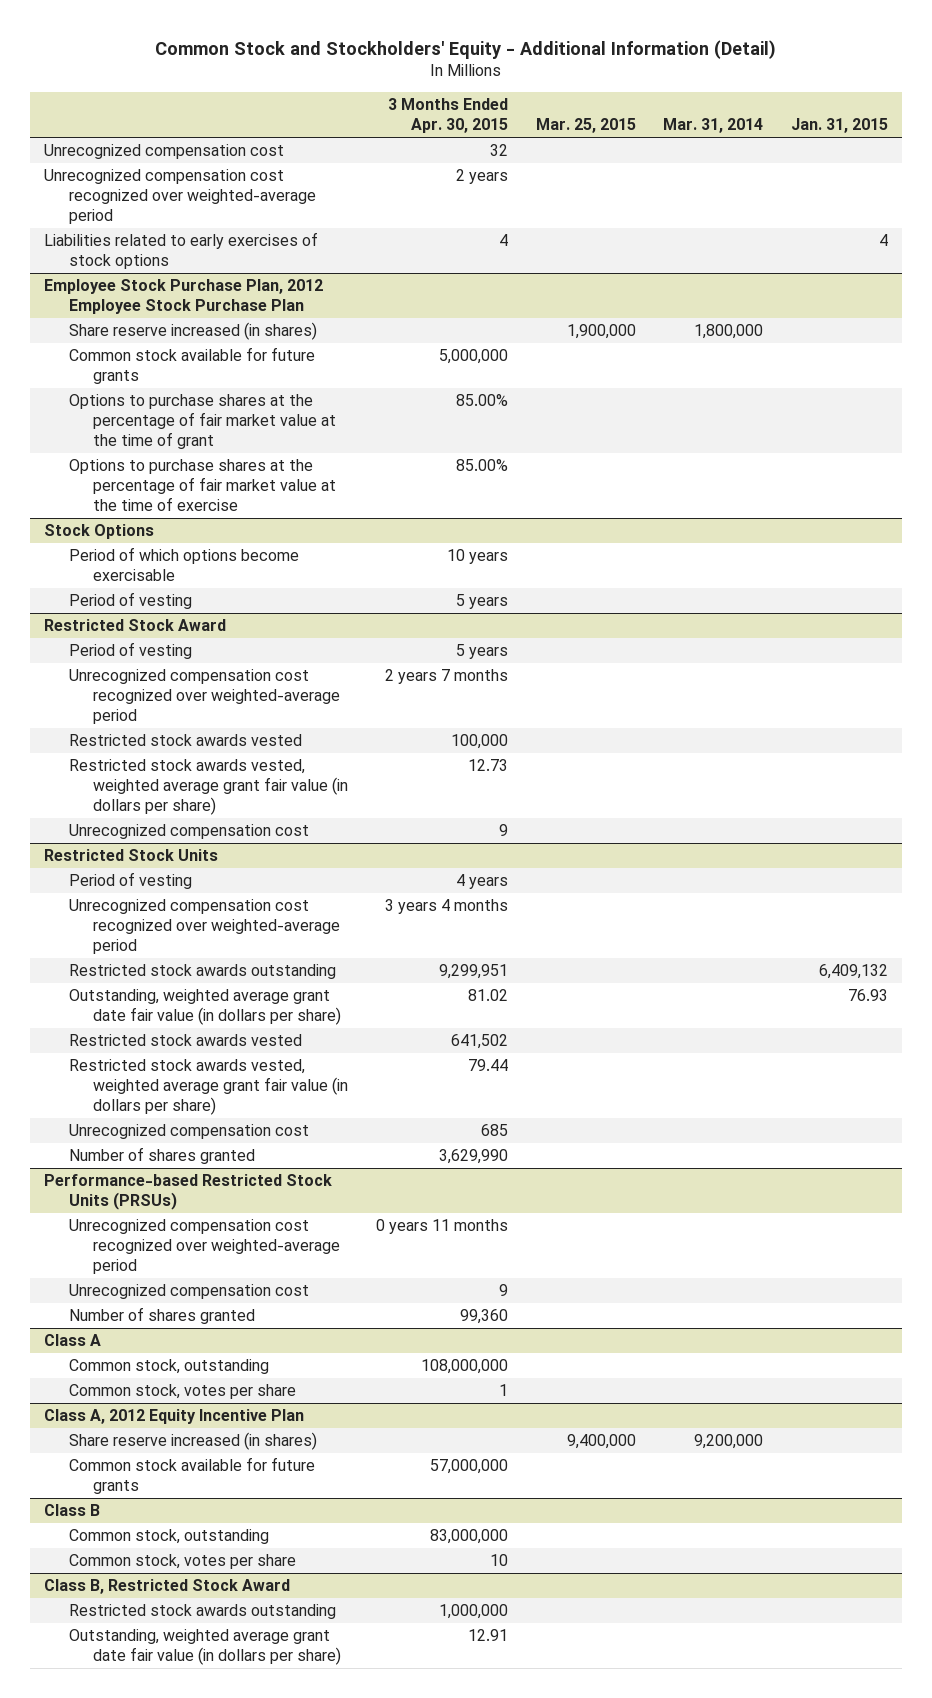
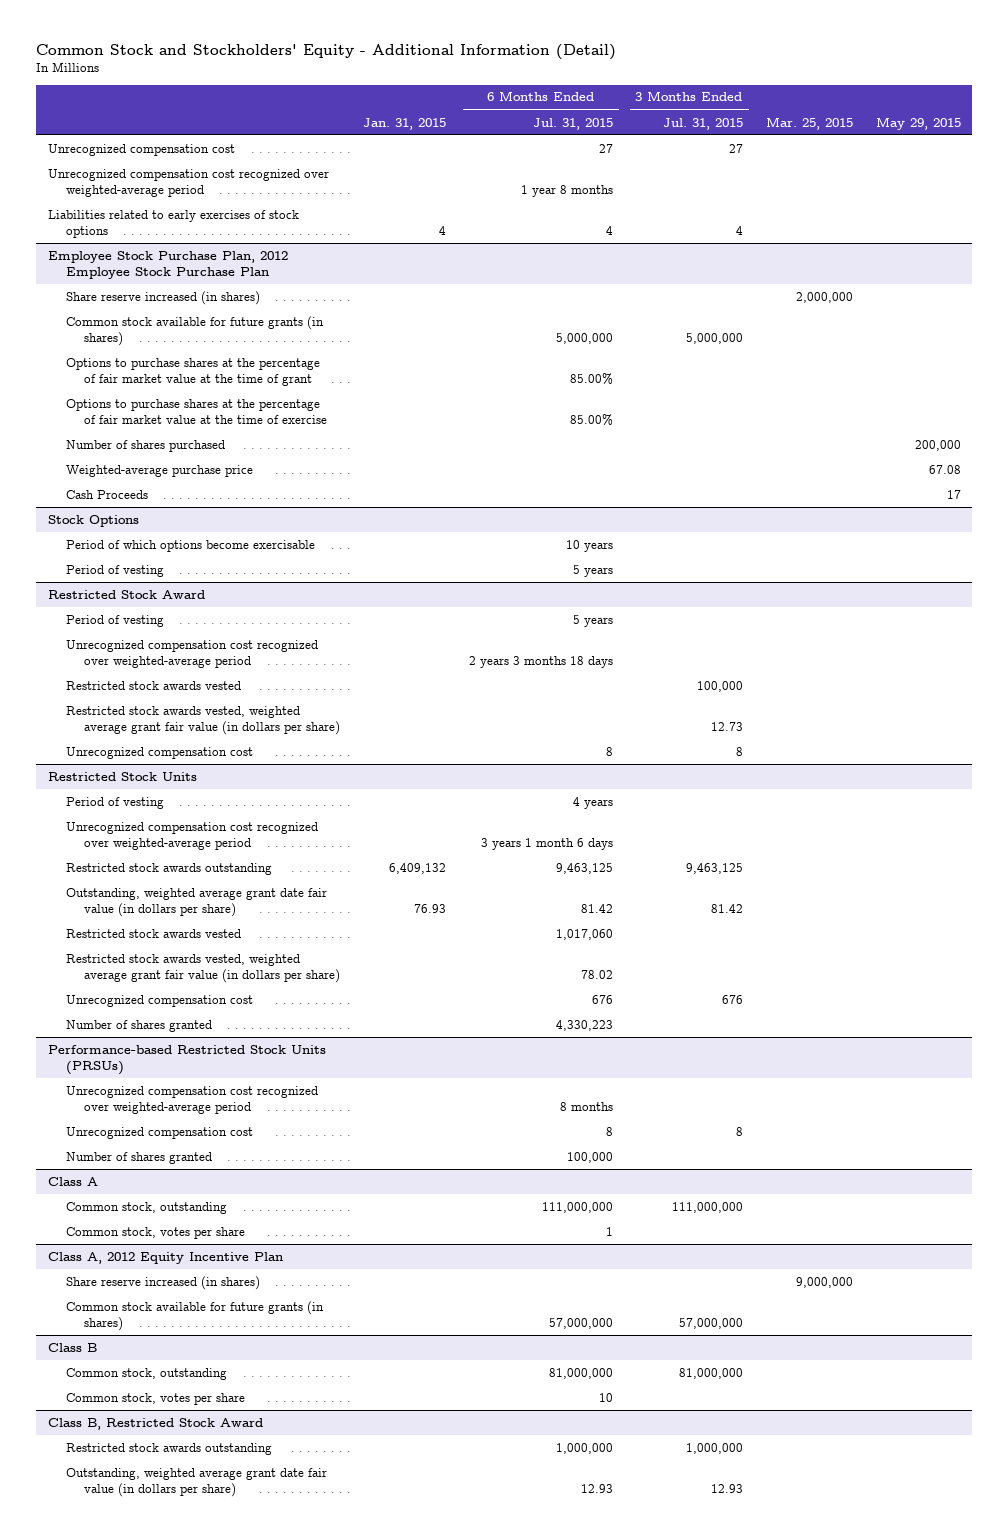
- | 3 Months Ended Apr. 30, 2015 | Mar. 25, 2015 | Mar. 31, 2014 | Jan. 31, 2015
+ | Jan. 31, 2015 | 6 Months Ended Jul. 31, 2015 | 3 Months Ended Jul. 31, 2015 | Mar. 25, 2015 | May 29, 2015
@ Employee Stock Purchase Plan, 2012 Employee Stock Purchase Plan
- Share reserve increased (in shares) | | 1,900,000 | 1,800,000 |
- Common stock available for future grants | 5,000,000 | | |
+ Share reserve increased (in shares) | | | | 2,000,000 |
+ Common stock available for future grants (in shares) | | 5,000,000 | 5,000,000 | |
+ Number of shares purchased | | | | | 200,000
+ Weighted-average purchase price | | | | | 67.08
+ Cash Proceeds | | | | | 17
@ Class A, 2012 Equity Incentive Plan
- Share reserve increased (in shares) | | 9,400,000 | 9,200,000 |
- Common stock available for future grants | 57,000,000 | | |
+ Share reserve increased (in shares) | | | | 9,000,000 |
+ Common stock available for future grants (in shares) | | 57,000,000 | 57,000,000 | |

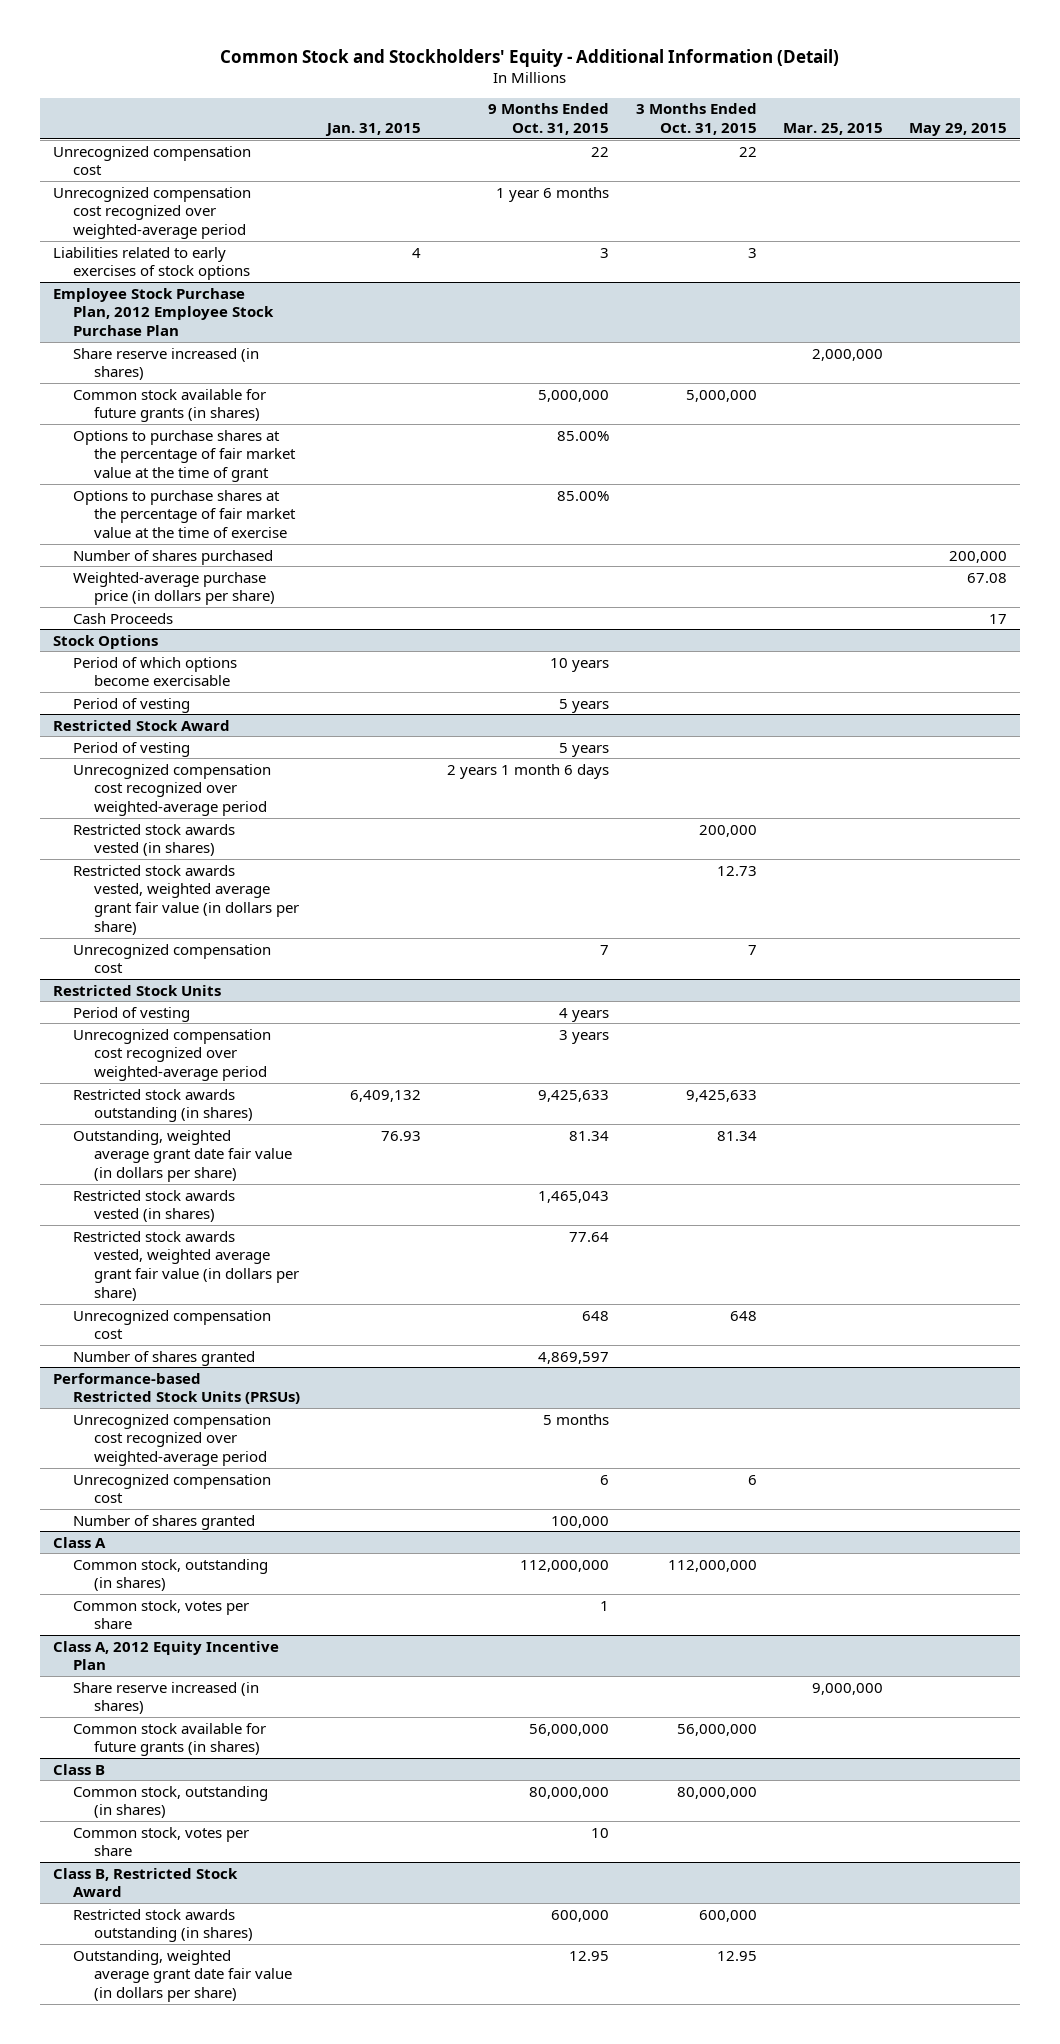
- | Jan. 31, 2015 | 6 Months Ended Jul. 31, 2015 | 3 Months Ended Jul. 31, 2015 | Mar. 25, 2015 | May 29, 2015
+ | Jan. 31, 2015 | 9 Months Ended Oct. 31, 2015 | 3 Months Ended Oct. 31, 2015 | Mar. 25, 2015 | May 29, 2015
@ Employee Stock Purchase Plan, 2012 Employee Stock Purchase Plan
- Weighted-average purchase price | | | | | 67.08
+ Weighted-average purchase price (in dollars per share) | | | | | 67.08
@ Restricted Stock Award
- Restricted stock awards vested | | | 100,000 | |
+ Restricted stock awards vested (in shares) | | | 200,000 | |
@ Restricted Stock Units
- Restricted stock awards outstanding | 6,409,132 | 9,463,125 | 9,463,125 | |
+ Restricted stock awards outstanding (in shares) | 6,409,132 | 9,425,633 | 9,425,633 | |
- Restricted stock awards vested | | 1,017,060 | | |
+ Restricted stock awards vested (in shares) | | 1,465,043 | | |
@ Class A
- Common stock, outstanding | | 111,000,000 | 111,000,000 | |
+ Common stock, outstanding (in shares) | | 112,000,000 | 112,000,000 | |
@ Class B
- Common stock, outstanding | | 81,000,000 | 81,000,000 | |
+ Common stock, outstanding (in shares) | | 80,000,000 | 80,000,000 | |
@ Class B, Restricted Stock Award
- Restricted stock awards outstanding | | 1,000,000 | 1,000,000 | |
+ Restricted stock awards outstanding (in shares) | | 600,000 | 600,000 | |

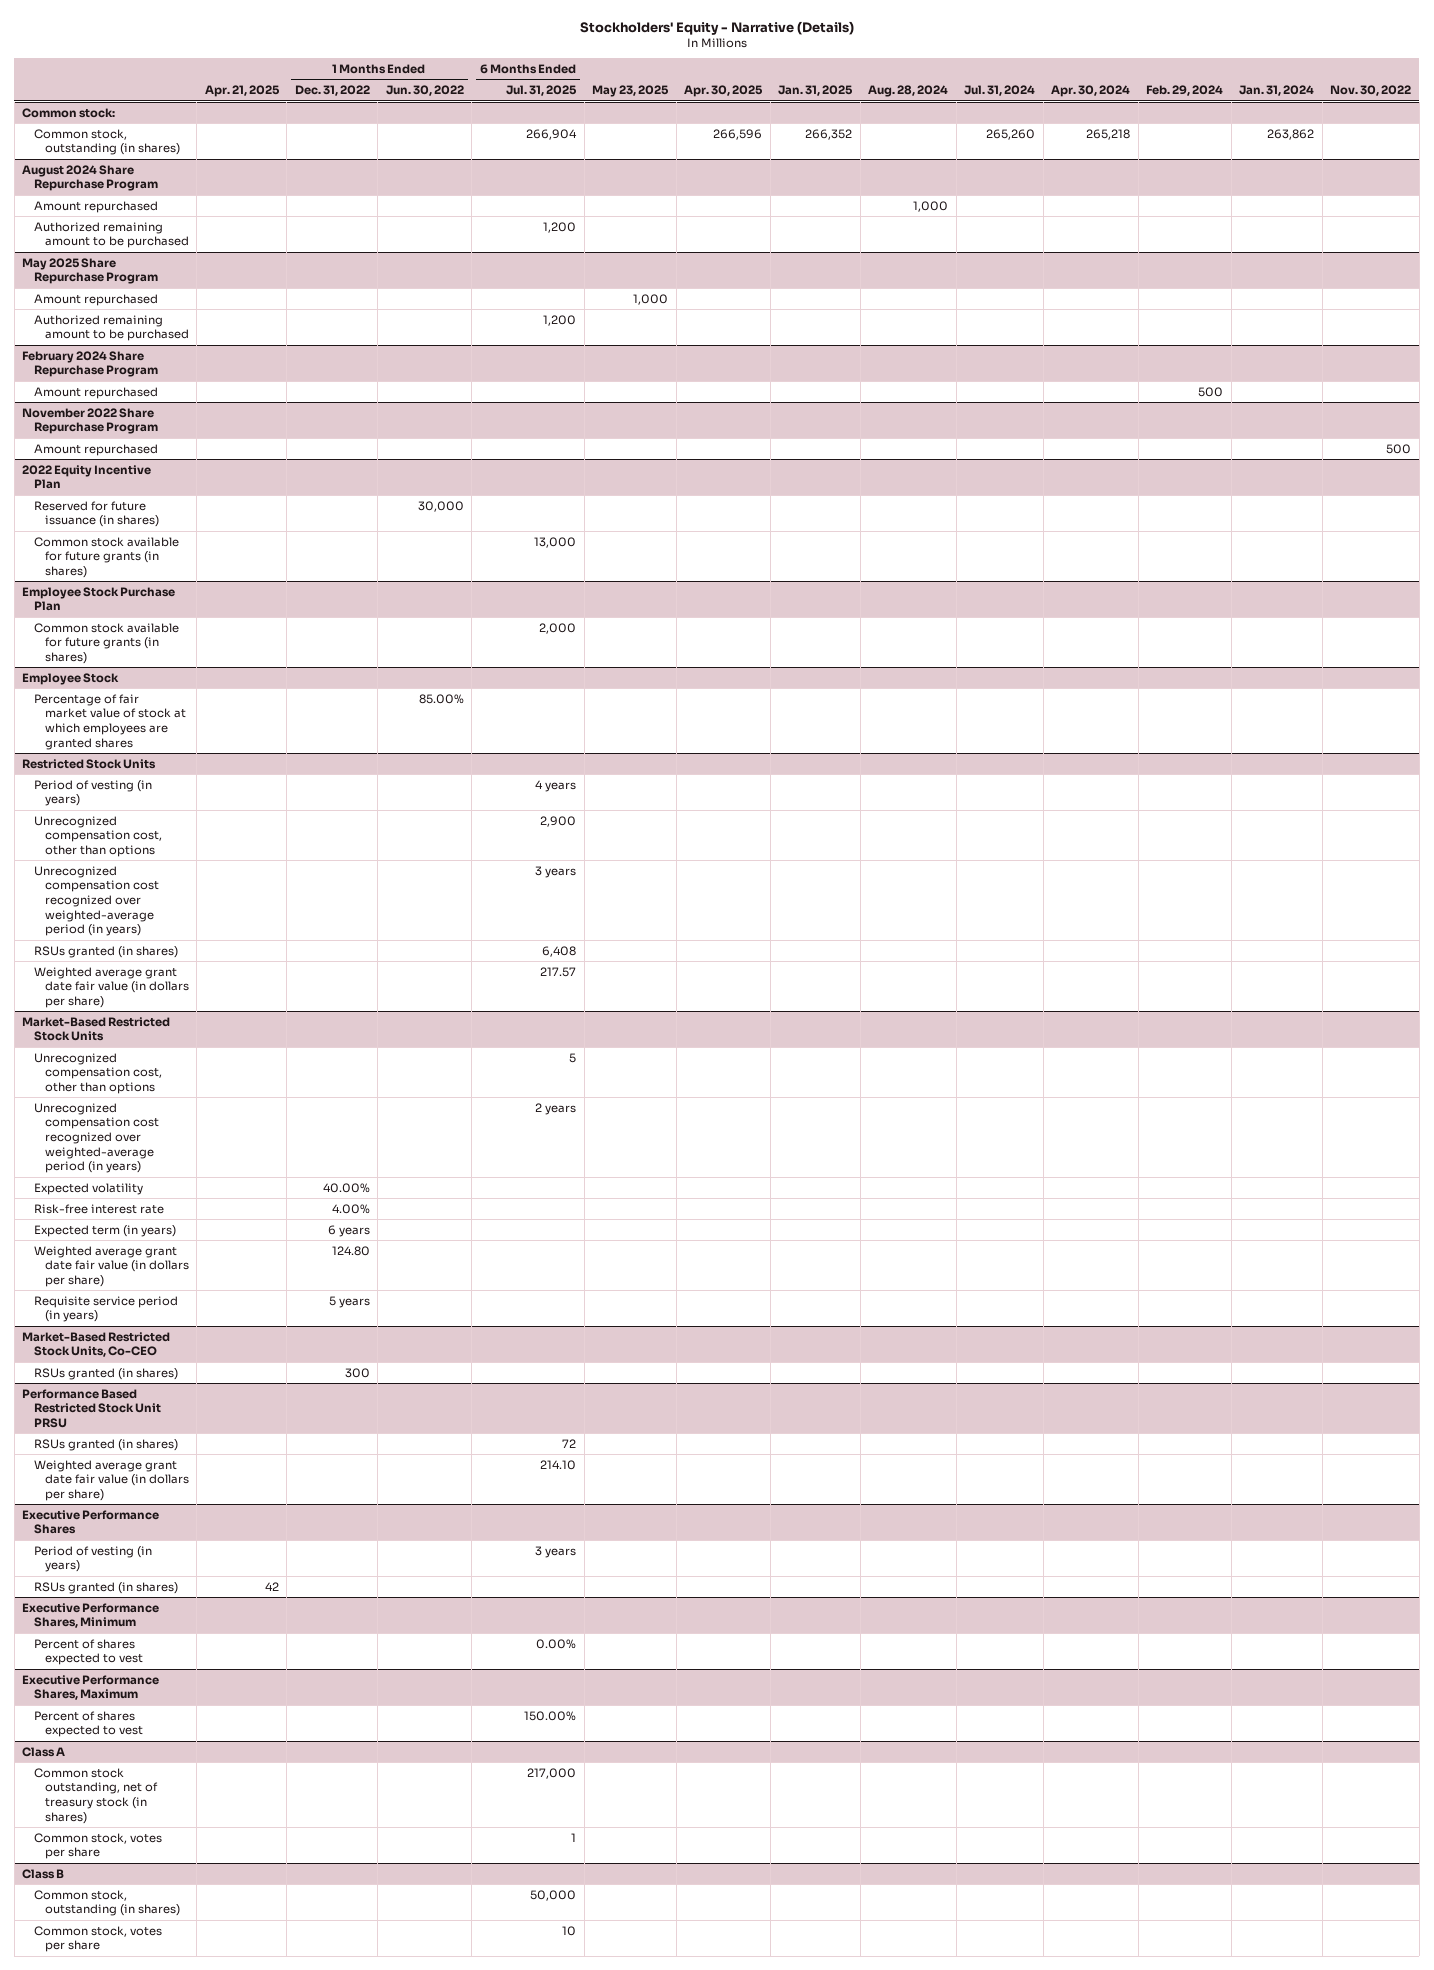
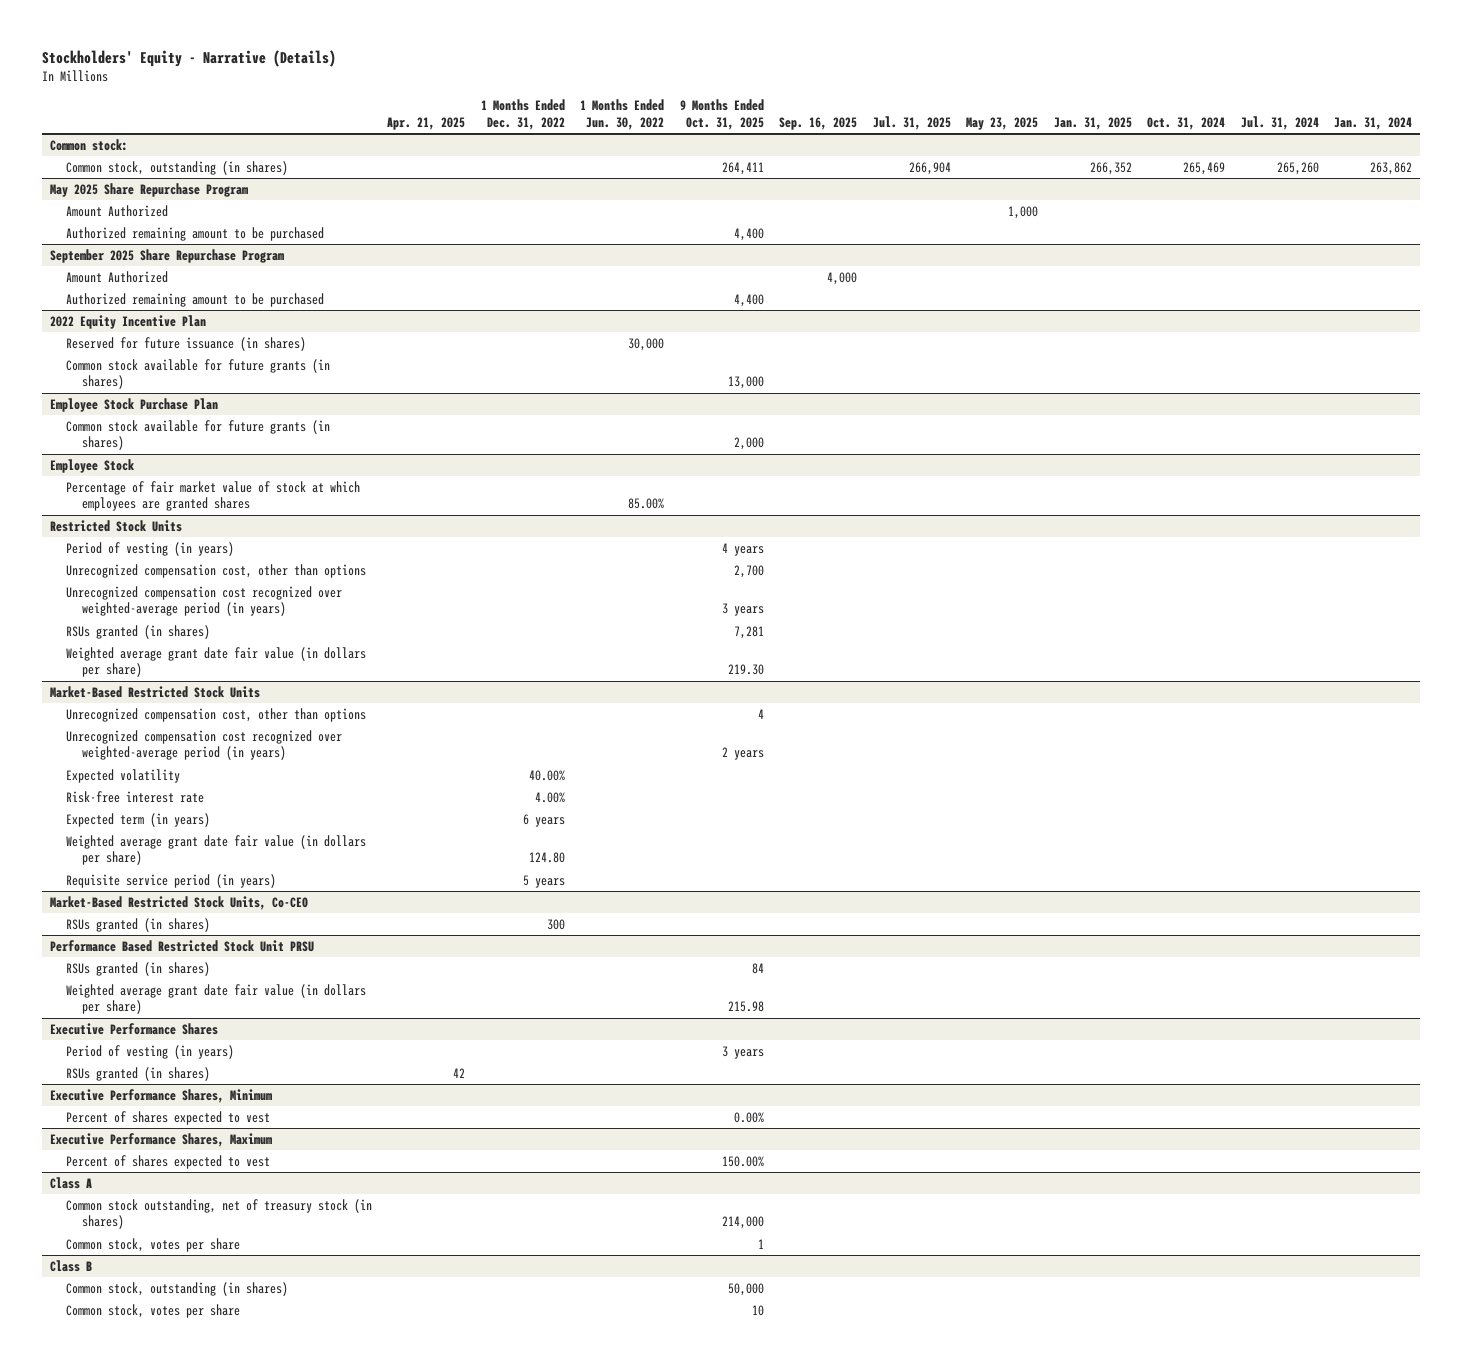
- | Apr. 21, 2025 | 1 Months Ended Dec. 31, 2022 | 1 Months Ended Jun. 30, 2022 | 6 Months Ended Jul. 31, 2025 | May 23, 2025 | Apr. 30, 2025 | Jan. 31, 2025 | Aug. 28, 2024 | Jul. 31, 2024 | Apr. 30, 2024 | Feb. 29, 2024 | Jan. 31, 2024 | Nov. 30, 2022
+ | Apr. 21, 2025 | 1 Months Ended Dec. 31, 2022 | 1 Months Ended Jun. 30, 2022 | 9 Months Ended Oct. 31, 2025 | Sep. 16, 2025 | Jul. 31, 2025 | May 23, 2025 | Jan. 31, 2025 | Oct. 31, 2024 | Jul. 31, 2024 | Jan. 31, 2024
- August 2024 Share Repurchase Program
- Amount repurchased | | | | | | | | 1,000 | | | | |
- Authorized remaining amount to be purchased | | | | 1,200 | | | | | | | | |
@ May 2025 Share Repurchase Program
- Amount repurchased | | | | | 1,000 | | | | | | | |
+ Amount Authorized | | | | | | | 1,000 | | | |
- February 2024 Share Repurchase Program
- Amount repurchased | | | | | | | | | | | 500 | |
- November 2022 Share Repurchase Program
- Amount repurchased | | | | | | | | | | | | | 500
+ September 2025 Share Repurchase Program
+ Amount Authorized | | | | | 4,000 | | | | | |
+ Authorized remaining amount to be purchased | | | | 4,400 | | | | | | |

